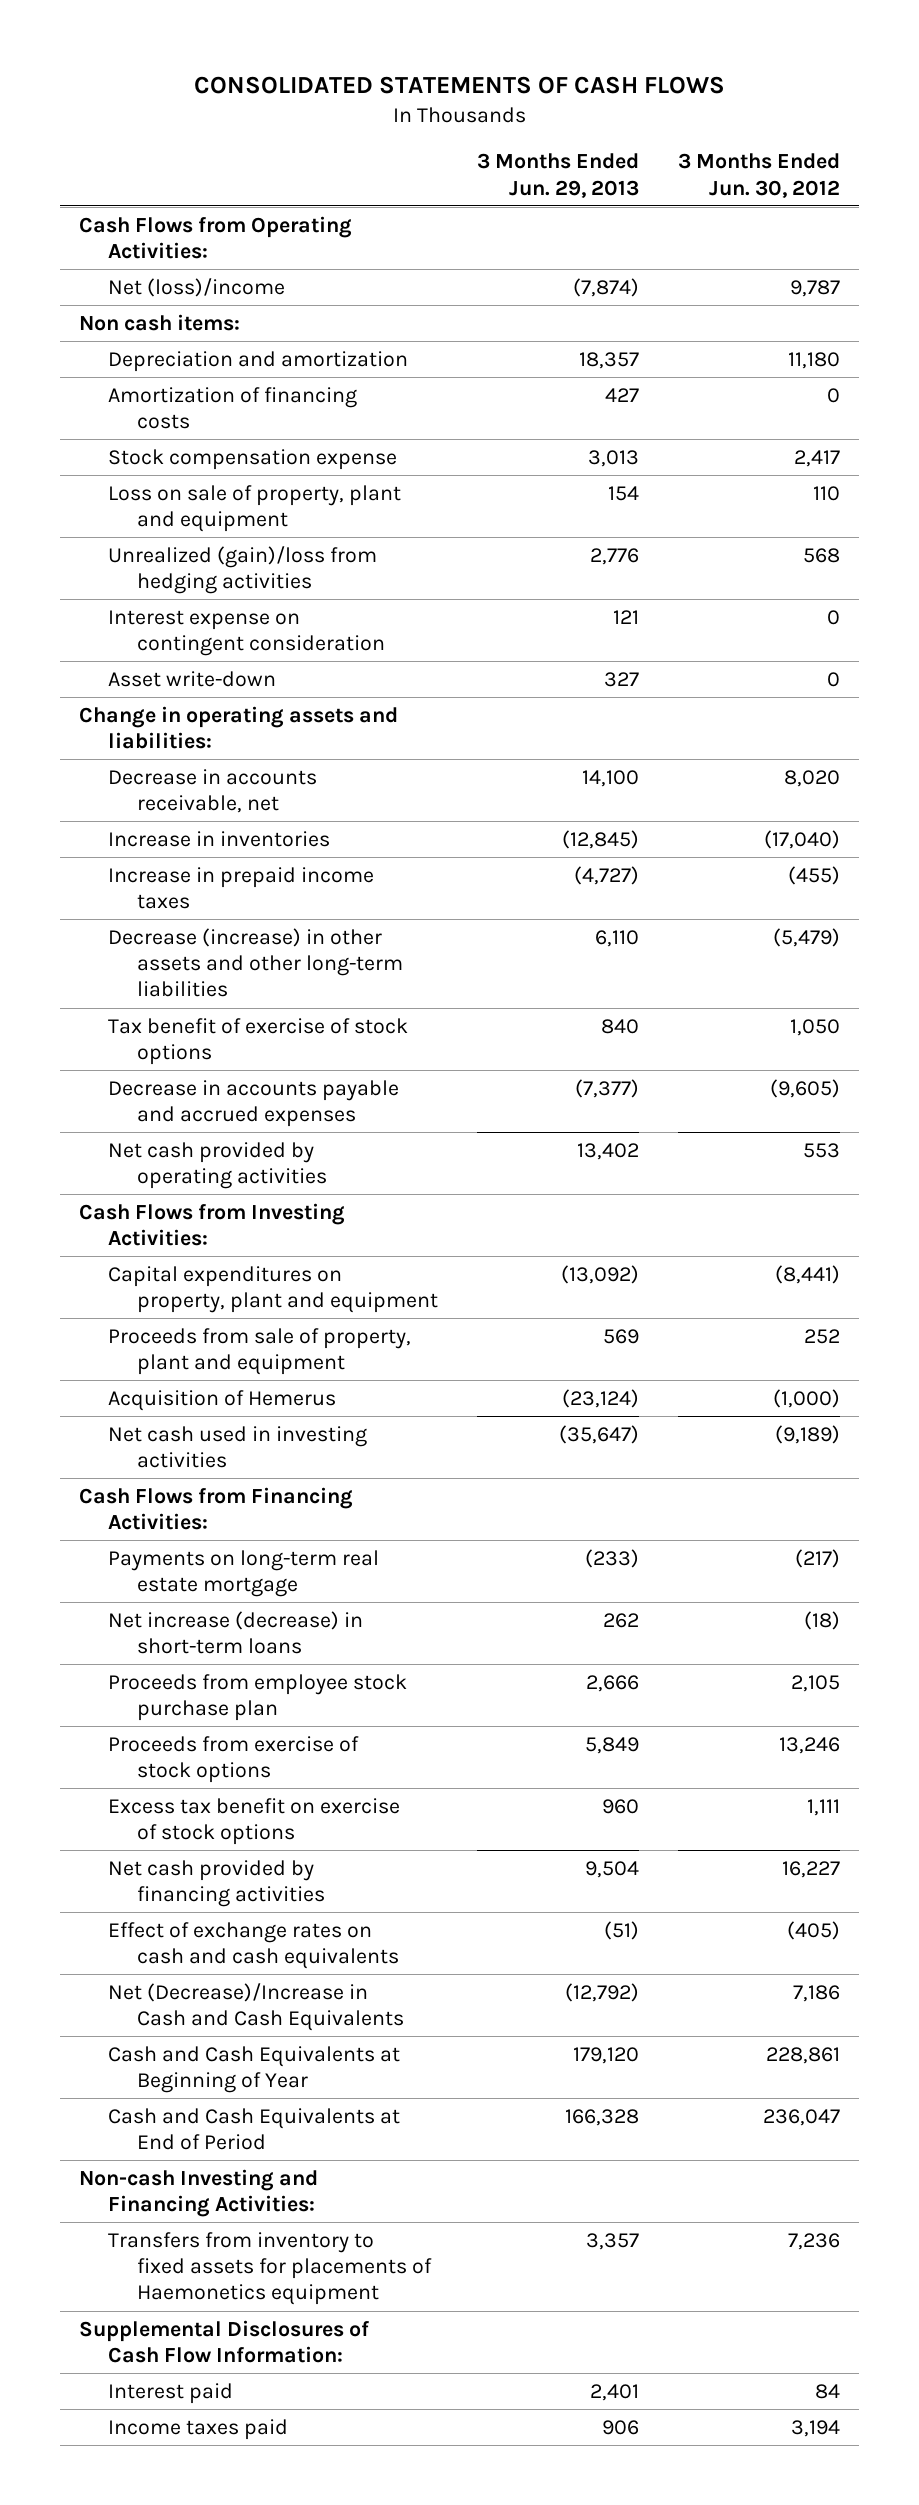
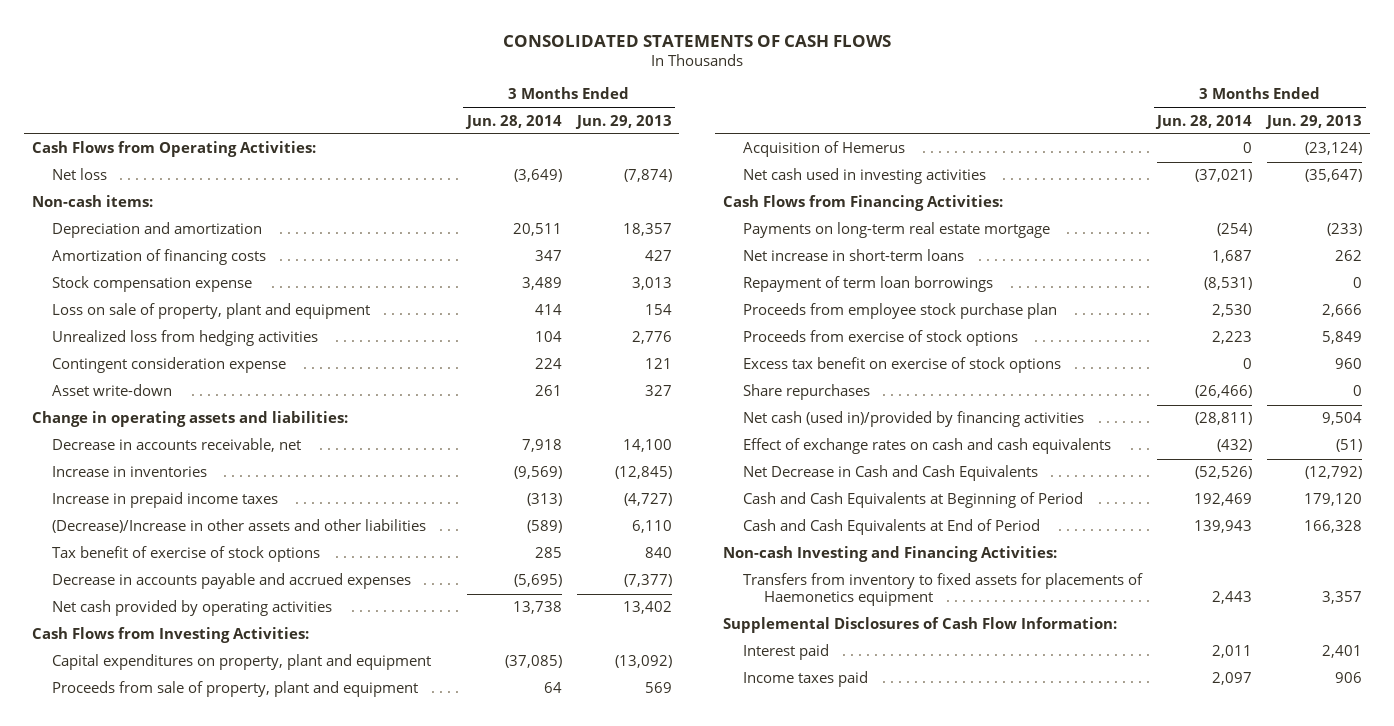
- | 3 Months Ended Jun. 29, 2013 | 3 Months Ended Jun. 30, 2012
+ | 3 Months Ended Jun. 28, 2014 | 3 Months Ended Jun. 29, 2013
- Net (loss)/income | (7,874) | 9,787
- Non cash items:
+ Net loss | (3,649) | (7,874)
+ Non-cash items:
- Unrealized (gain)/loss from hedging activities | 2,776 | 568
- Interest expense on contingent consideration | 121 | 0
+ Unrealized loss from hedging activities | 104 | 2,776
+ Contingent consideration expense | 224 | 121
- Decrease (increase) in other assets and other long-term liabilities | 6,110 | (5,479)
+ (Decrease)/Increase in other assets and other liabilities | (589) | 6,110
- Net increase (decrease) in short-term loans | 262 | (18)
+ Net increase in short-term loans | 1,687 | 262
+ Repayment of term loan borrowings | (8,531) | 0
- Net cash provided by financing activities | 9,504 | 16,227
+ Share repurchases | (26,466) | 0
+ Net cash (used in)/provided by financing activities | (28,811) | 9,504
- Net (Decrease)/Increase in Cash and Cash Equivalents | (12,792) | 7,186
- Cash and Cash Equivalents at Beginning of Year | 179,120 | 228,861
+ Net Decrease in Cash and Cash Equivalents | (52,526) | (12,792)
+ Cash and Cash Equivalents at Beginning of Period | 192,469 | 179,120

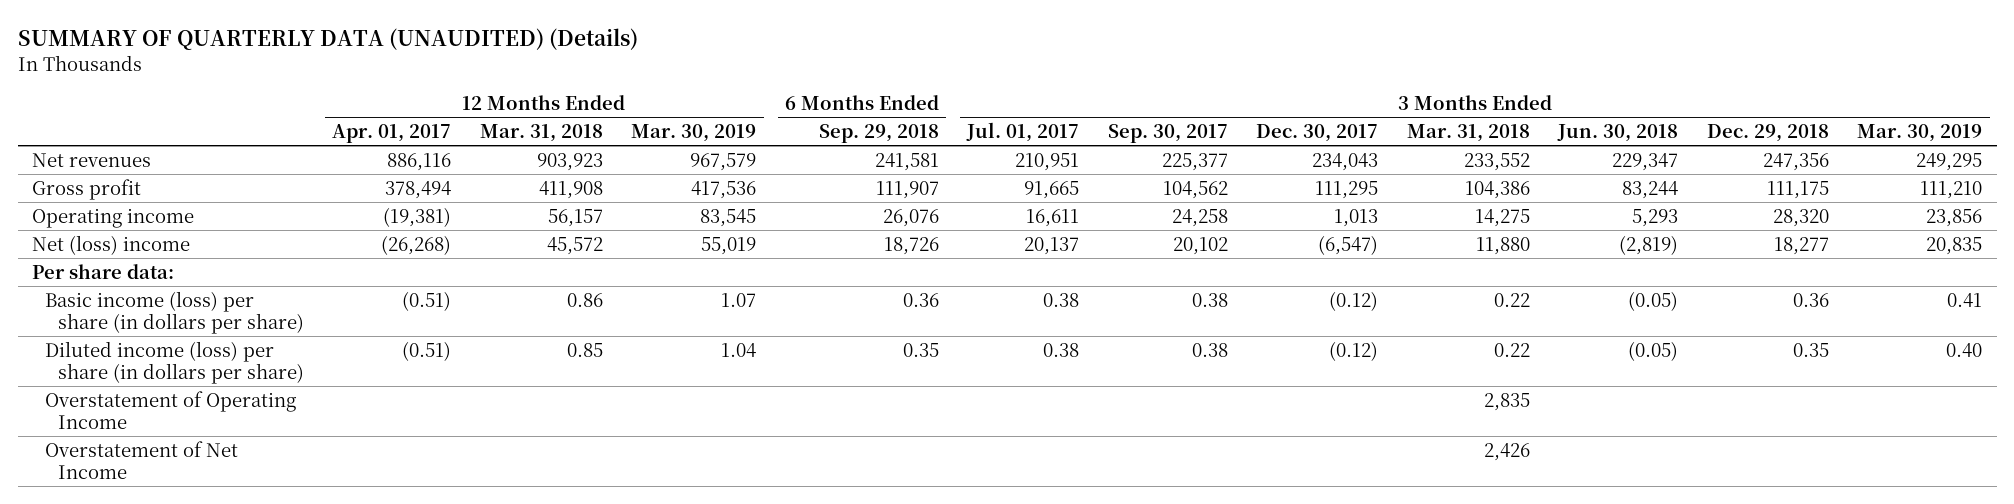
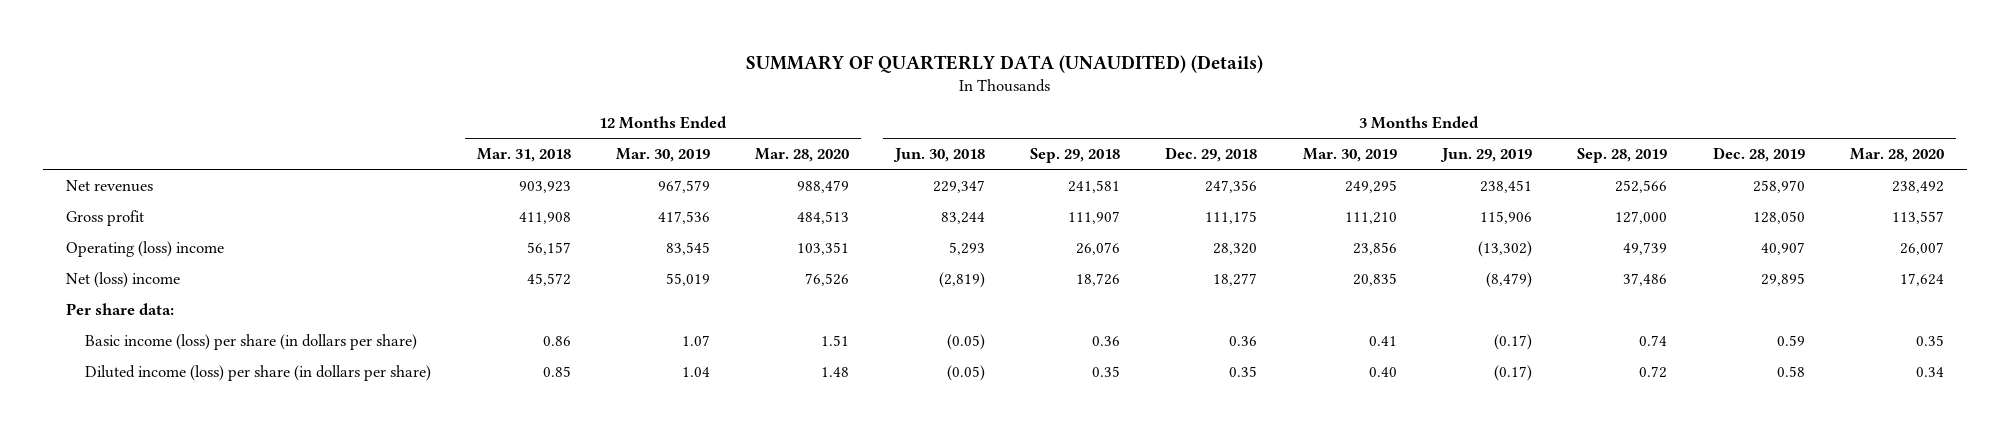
- | 12 Months Ended Apr. 01, 2017 | 12 Months Ended Mar. 31, 2018 | 12 Months Ended Mar. 30, 2019 | 6 Months Ended Sep. 29, 2018 | 3 Months Ended Jul. 01, 2017 | 3 Months Ended Sep. 30, 2017 | 3 Months Ended Dec. 30, 2017 | 3 Months Ended Mar. 31, 2018 | 3 Months Ended Jun. 30, 2018 | 3 Months Ended Dec. 29, 2018 | 3 Months Ended Mar. 30, 2019
+ | 12 Months Ended Mar. 31, 2018 | 12 Months Ended Mar. 30, 2019 | 12 Months Ended Mar. 28, 2020 | 3 Months Ended Jun. 30, 2018 | 3 Months Ended Sep. 29, 2018 | 3 Months Ended Dec. 29, 2018 | 3 Months Ended Mar. 30, 2019 | 3 Months Ended Jun. 29, 2019 | 3 Months Ended Sep. 28, 2019 | 3 Months Ended Dec. 28, 2019 | 3 Months Ended Mar. 28, 2020
- Operating income | (19,381) | 56,157 | 83,545 | 26,076 | 16,611 | 24,258 | 1,013 | 14,275 | 5,293 | 28,320 | 23,856
+ Operating (loss) income | 56,157 | 83,545 | 103,351 | 5,293 | 26,076 | 28,320 | 23,856 | (13,302) | 49,739 | 40,907 | 26,007
- Overstatement of Operating Income | | | | | | | | 2,835 | | |
- Overstatement of Net Income | | | | | | | | 2,426 | | |

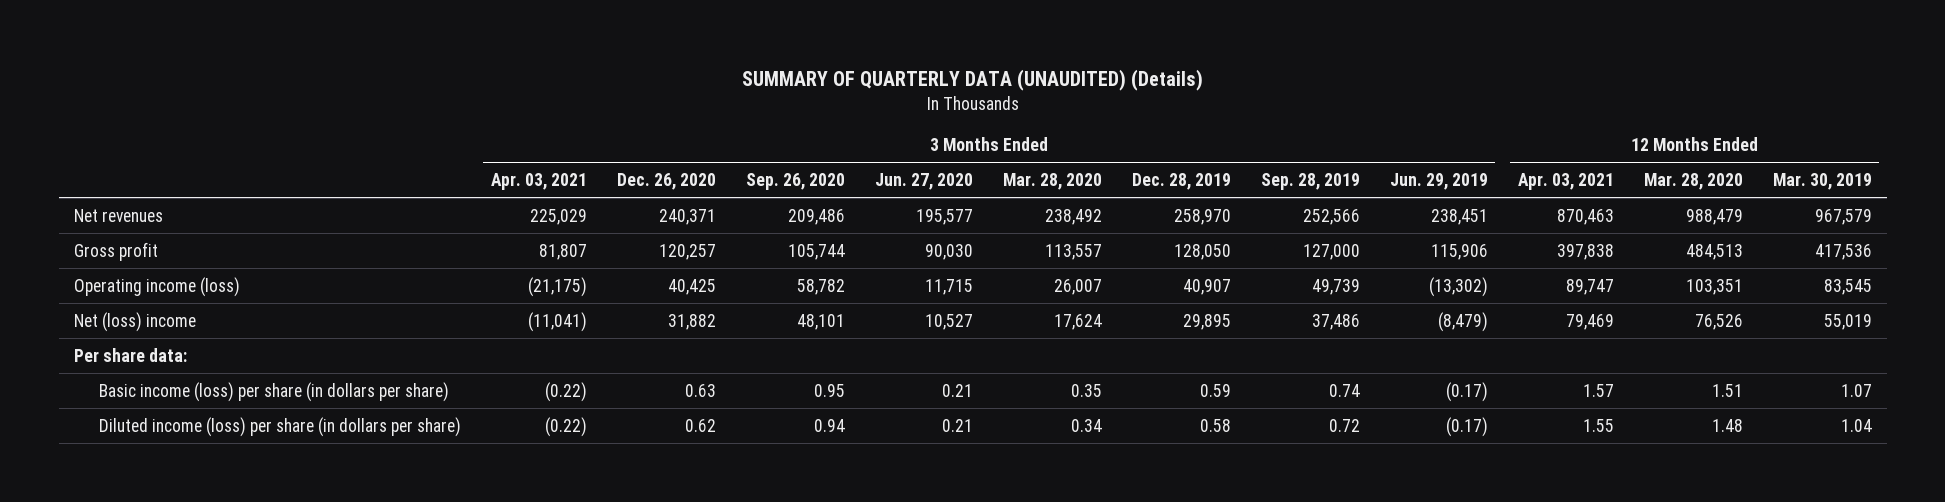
- | 12 Months Ended Mar. 31, 2018 | 12 Months Ended Mar. 30, 2019 | 12 Months Ended Mar. 28, 2020 | 3 Months Ended Jun. 30, 2018 | 3 Months Ended Sep. 29, 2018 | 3 Months Ended Dec. 29, 2018 | 3 Months Ended Mar. 30, 2019 | 3 Months Ended Jun. 29, 2019 | 3 Months Ended Sep. 28, 2019 | 3 Months Ended Dec. 28, 2019 | 3 Months Ended Mar. 28, 2020
+ | 3 Months Ended Apr. 03, 2021 | 3 Months Ended Dec. 26, 2020 | 3 Months Ended Sep. 26, 2020 | 3 Months Ended Jun. 27, 2020 | 3 Months Ended Mar. 28, 2020 | 3 Months Ended Dec. 28, 2019 | 3 Months Ended Sep. 28, 2019 | 3 Months Ended Jun. 29, 2019 | 12 Months Ended Apr. 03, 2021 | 12 Months Ended Mar. 28, 2020 | 12 Months Ended Mar. 30, 2019
- Operating (loss) income | 56,157 | 83,545 | 103,351 | 5,293 | 26,076 | 28,320 | 23,856 | (13,302) | 49,739 | 40,907 | 26,007
+ Operating income (loss) | (21,175) | 40,425 | 58,782 | 11,715 | 26,007 | 40,907 | 49,739 | (13,302) | 89,747 | 103,351 | 83,545

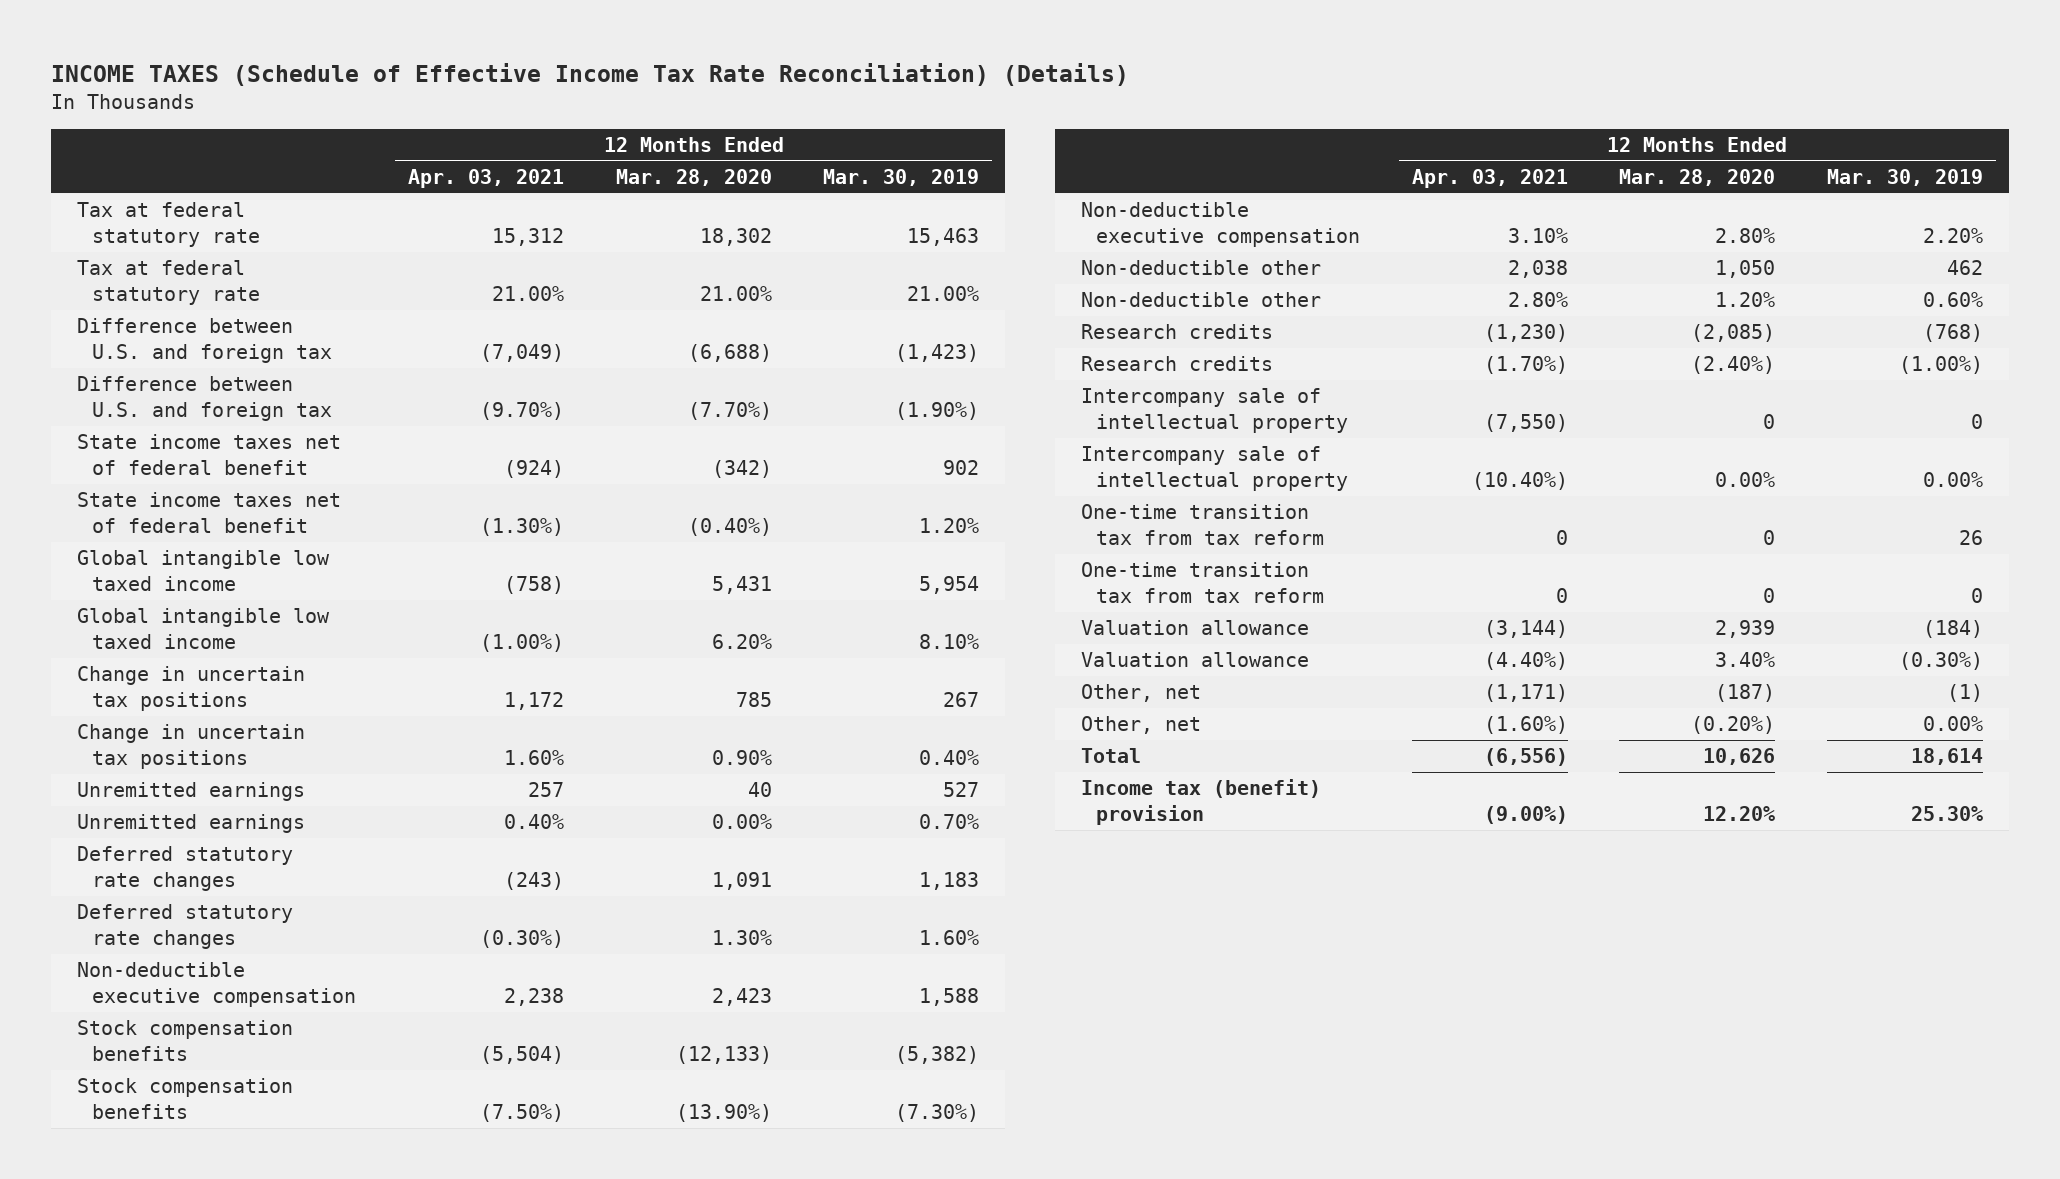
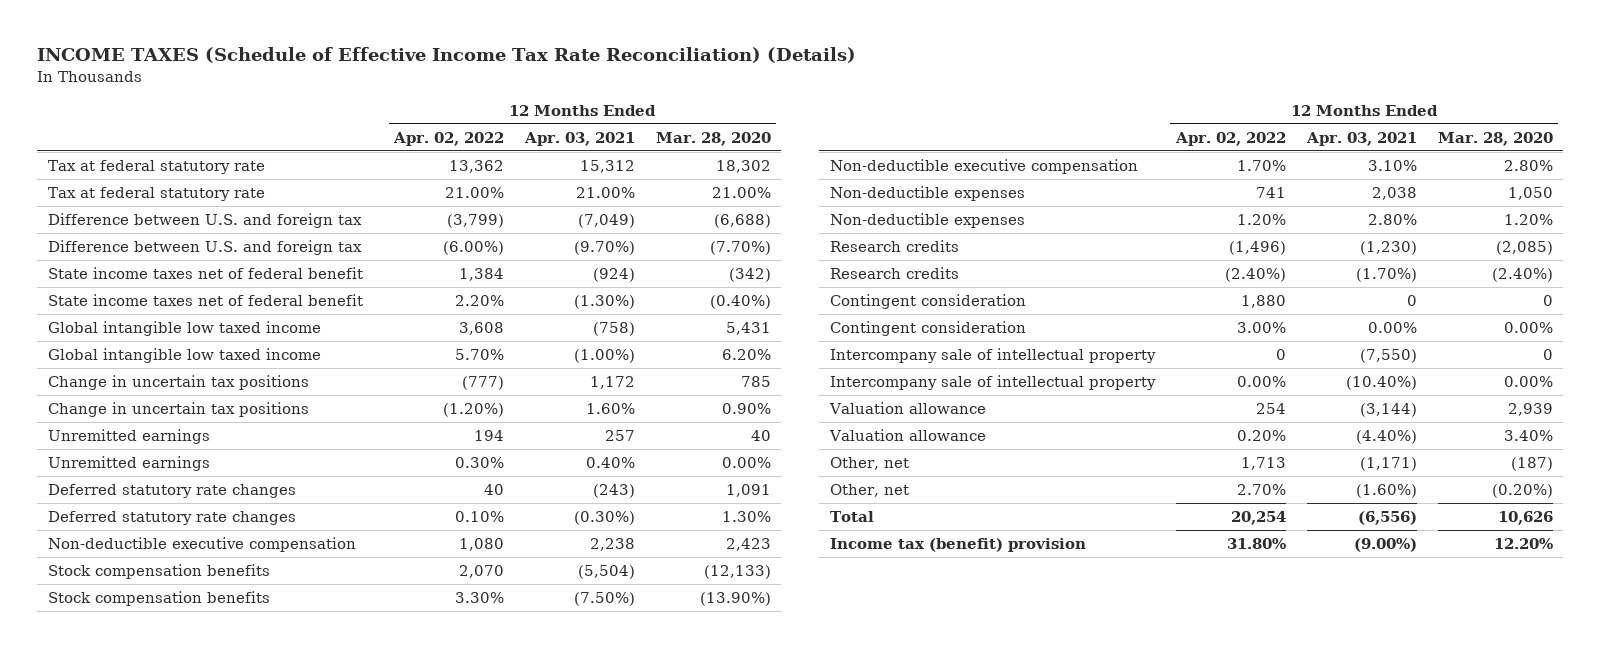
- | 12 Months Ended Apr. 03, 2021 | 12 Months Ended Mar. 28, 2020 | 12 Months Ended Mar. 30, 2019
+ | 12 Months Ended Apr. 02, 2022 | 12 Months Ended Apr. 03, 2021 | 12 Months Ended Mar. 28, 2020
- Non-deductible other | 2,038 | 1,050 | 462
- Non-deductible other | 2.80% | 1.20% | 0.60%
+ Non-deductible expenses | 741 | 2,038 | 1,050
+ Non-deductible expenses | 1.20% | 2.80% | 1.20%
+ Contingent consideration | 1,880 | 0 | 0
+ Contingent consideration | 3.00% | 0.00% | 0.00%
- One-time transition tax from tax reform | 0 | 0 | 26
- One-time transition tax from tax reform | 0 | 0 | 0

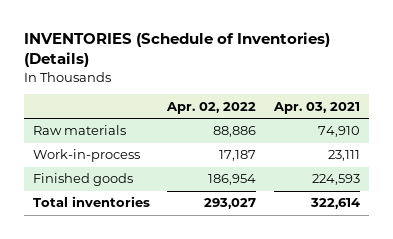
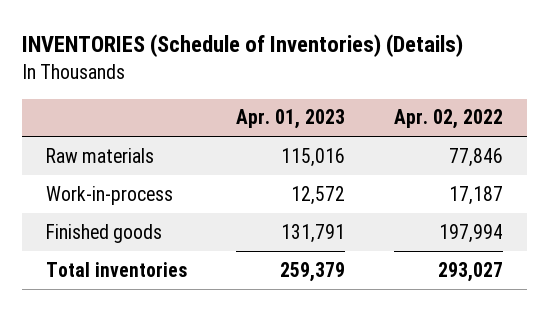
- | Apr. 02, 2022 | Apr. 03, 2021
+ | Apr. 01, 2023 | Apr. 02, 2022
- Raw materials | 88,886 | 74,910
+ Raw materials | 115,016 | 77,846
- Finished goods | 186,954 | 224,593
+ Finished goods | 131,791 | 197,994

